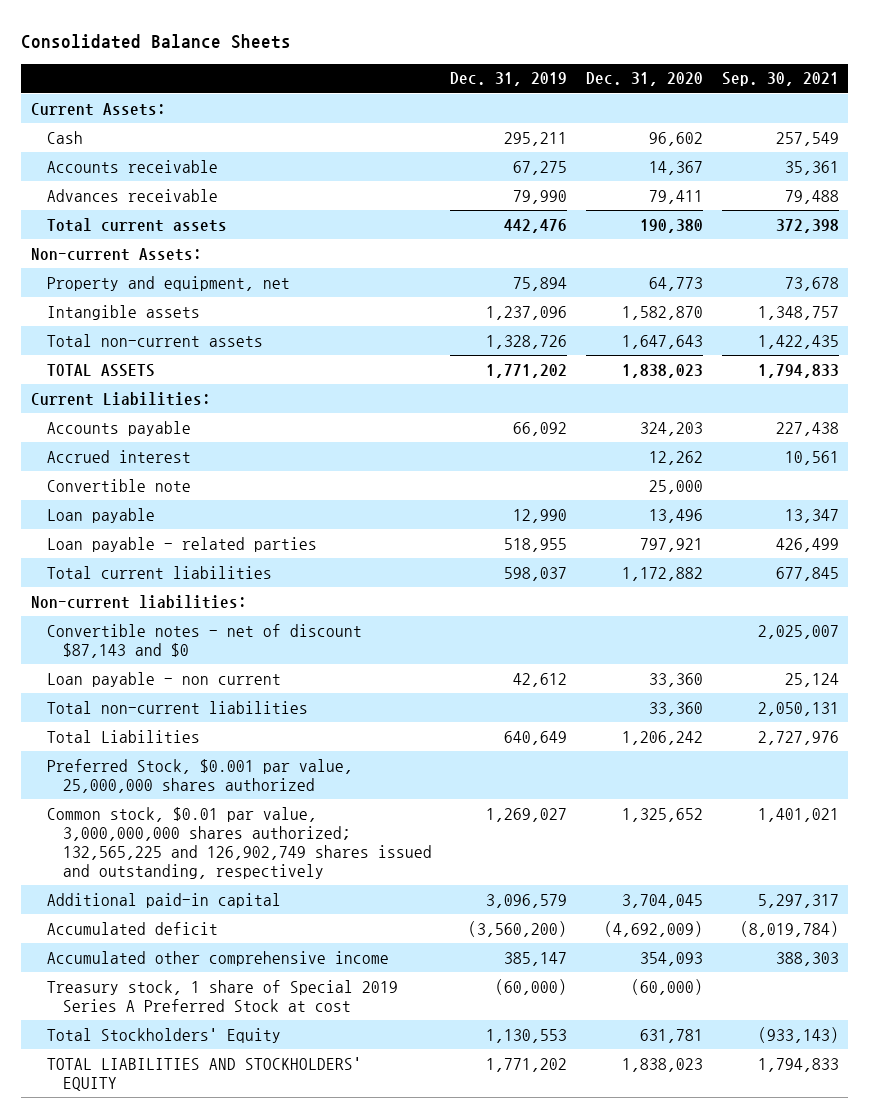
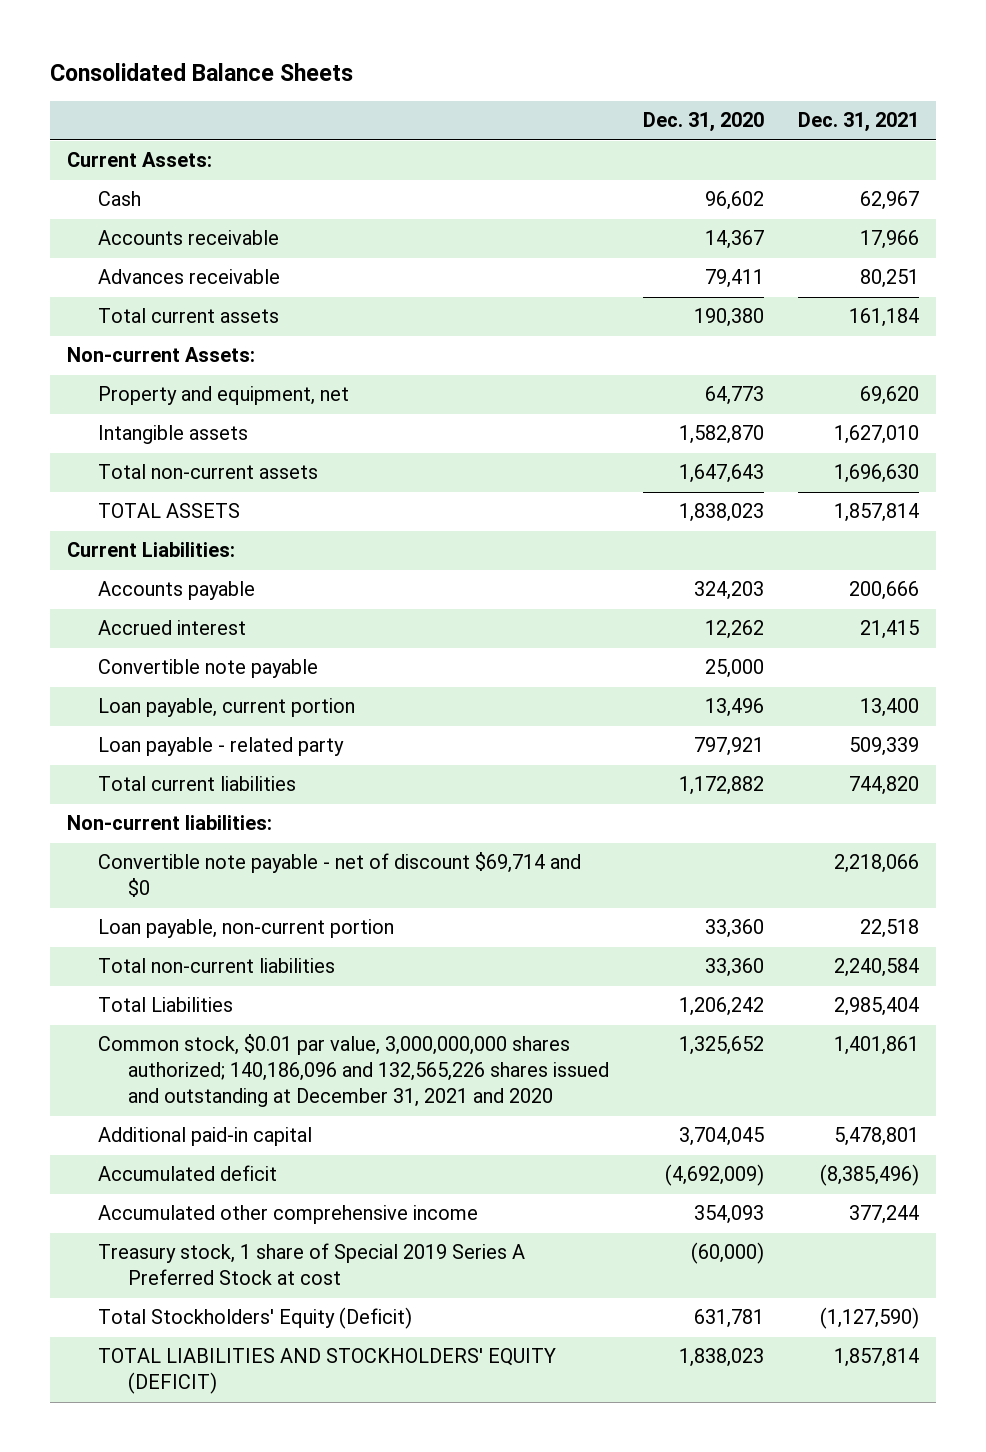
- | Dec. 31, 2019 | Dec. 31, 2020 | Sep. 30, 2021
+ | Dec. 31, 2020 | Dec. 31, 2021
- Convertible note | | 25,000 |
- Loan payable | 12,990 | 13,496 | 13,347
- Loan payable - related parties | 518,955 | 797,921 | 426,499
+ Convertible note payable | 25,000 |
+ Loan payable, current portion | 13,496 | 13,400
+ Loan payable - related party | 797,921 | 509,339
- Convertible notes - net of discount $87,143 and $0 | | | 2,025,007
- Loan payable - non current | 42,612 | 33,360 | 25,124
+ Convertible note payable - net of discount $69,714 and $0 | | 2,218,066
+ Loan payable, non-current portion | 33,360 | 22,518
- Preferred Stock, $0.001 par value, 25,000,000 shares authorized
- Common stock, $0.01 par value, 3,000,000,000 shares authorized; 132,565,225 and 126,902,749 shares issued and outstanding, respectively | 1,269,027 | 1,325,652 | 1,401,021
+ Common stock, $0.01 par value, 3,000,000,000 shares authorized; 140,186,096 and 132,565,226 shares issued and outstanding at December 31, 2021 and 2020 | 1,325,652 | 1,401,861
- Total Stockholders' Equity | 1,130,553 | 631,781 | (933,143)
- TOTAL LIABILITIES AND STOCKHOLDERS' EQUITY | 1,771,202 | 1,838,023 | 1,794,833
+ Total Stockholders' Equity (Deficit) | 631,781 | (1,127,590)
+ TOTAL LIABILITIES AND STOCKHOLDERS' EQUITY (DEFICIT) | 1,838,023 | 1,857,814

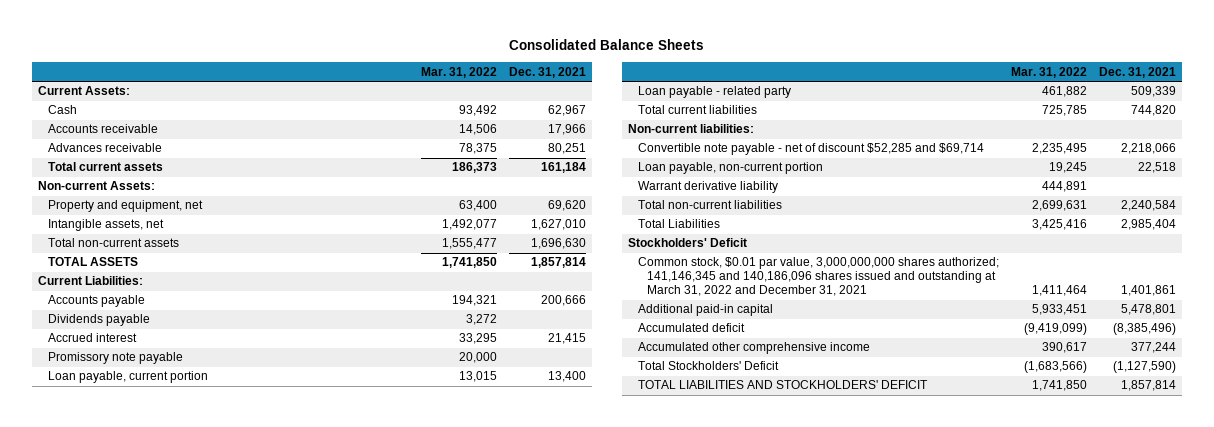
- | Dec. 31, 2020 | Dec. 31, 2021
+ | Mar. 31, 2022 | Dec. 31, 2021
- Intangible assets | 1,582,870 | 1,627,010
+ Intangible assets, net | 1,492,077 | 1,627,010
+ Dividends payable | 3,272 |
- Convertible note payable | 25,000 |
+ Promissory note payable | 20,000 |
- Convertible note payable - net of discount $69,714 and $0 | | 2,218,066
+ Convertible note payable - net of discount $52,285 and $69,714 | 2,235,495 | 2,218,066
+ Warrant derivative liability | 444,891 |
- Common stock, $0.01 par value, 3,000,000,000 shares authorized; 140,186,096 and 132,565,226 shares issued and outstanding at December 31, 2021 and 2020 | 1,325,652 | 1,401,861
+ Stockholders' Deficit
+ Common stock, $0.01 par value, 3,000,000,000 shares authorized; 141,146,345 and 140,186,096 shares issued and outstanding at March 31, 2022 and December 31, 2021 | 1,411,464 | 1,401,861
- Treasury stock, 1 share of Special 2019 Series A Preferred Stock at cost | (60,000) |
- Total Stockholders' Equity (Deficit) | 631,781 | (1,127,590)
- TOTAL LIABILITIES AND STOCKHOLDERS' EQUITY (DEFICIT) | 1,838,023 | 1,857,814
+ Total Stockholders' Deficit | (1,683,566) | (1,127,590)
+ TOTAL LIABILITIES AND STOCKHOLDERS' DEFICIT | 1,741,850 | 1,857,814

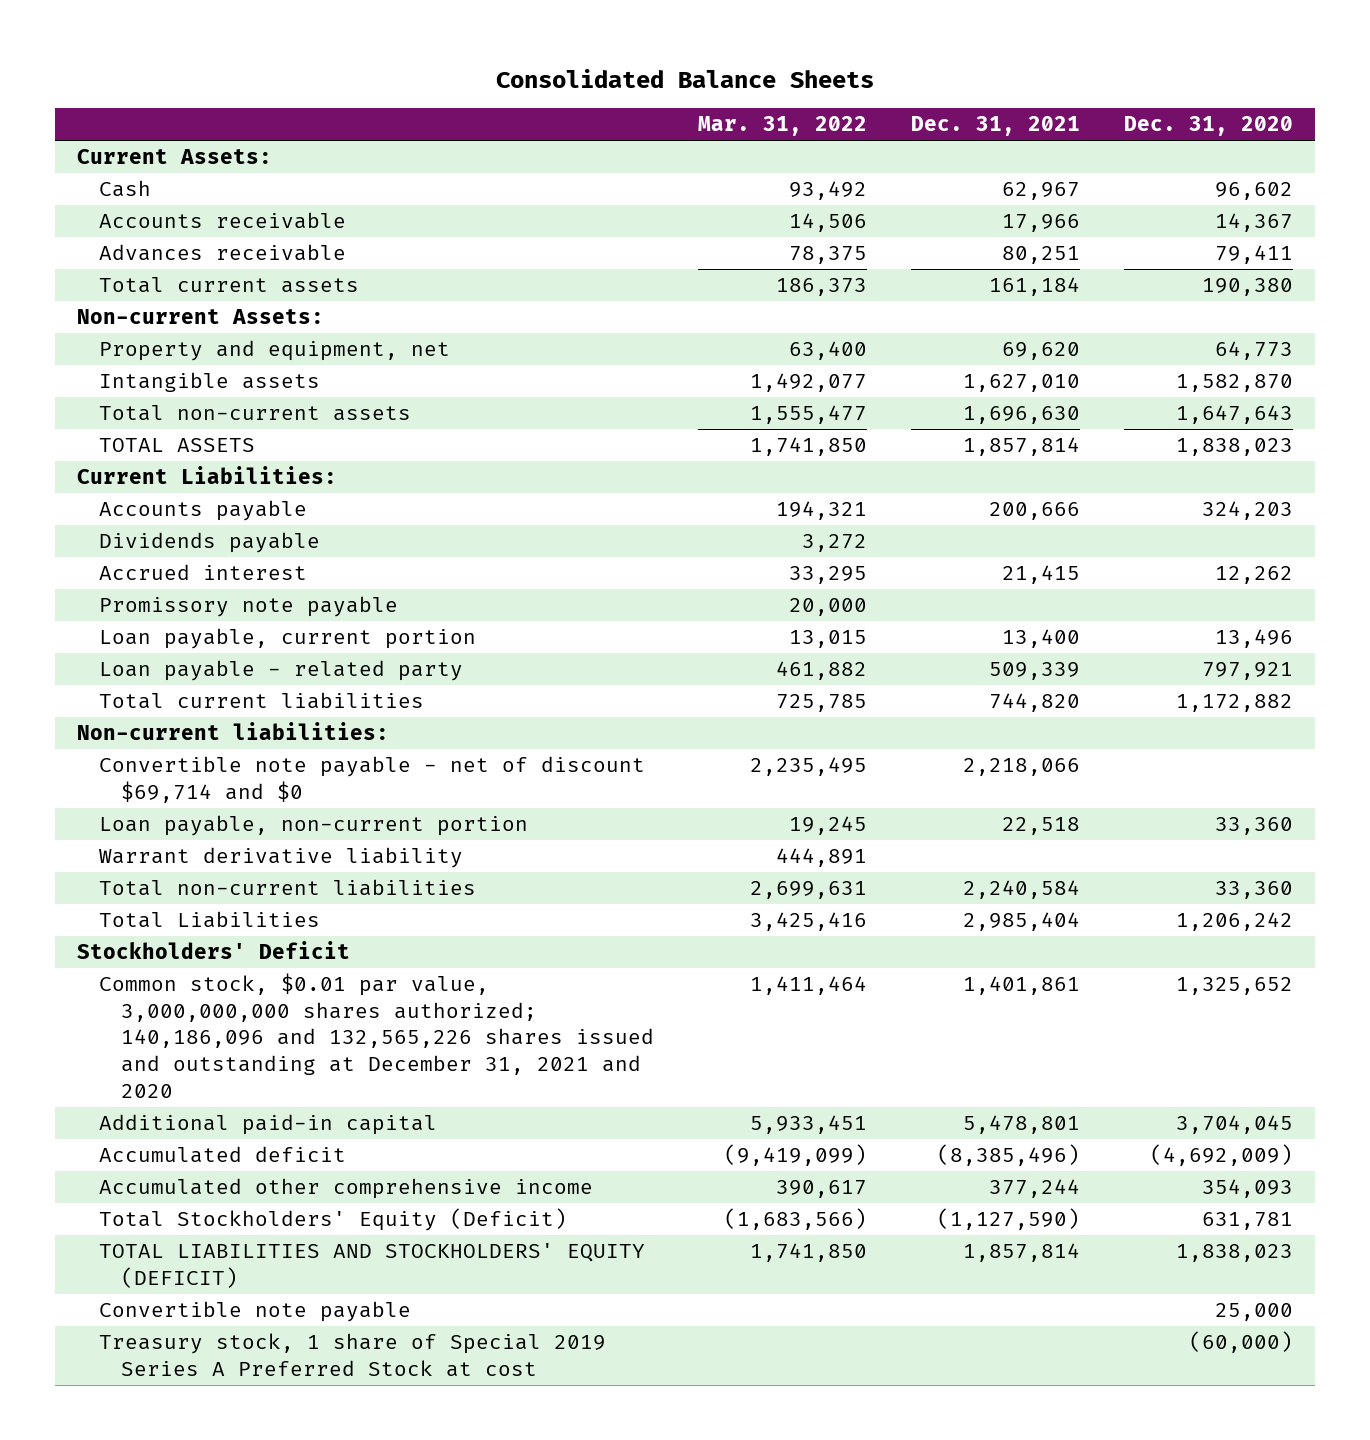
- | Mar. 31, 2022 | Dec. 31, 2021
+ | Mar. 31, 2022 | Dec. 31, 2021 | Dec. 31, 2020
- Intangible assets, net | 1,492,077 | 1,627,010
+ Intangible assets | 1,492,077 | 1,627,010 | 1,582,870
- Convertible note payable - net of discount $52,285 and $69,714 | 2,235,495 | 2,218,066
+ Convertible note payable - net of discount $69,714 and $0 | 2,235,495 | 2,218,066 |
- Common stock, $0.01 par value, 3,000,000,000 shares authorized; 141,146,345 and 140,186,096 shares issued and outstanding at March 31, 2022 and December 31, 2021 | 1,411,464 | 1,401,861
+ Common stock, $0.01 par value, 3,000,000,000 shares authorized; 140,186,096 and 132,565,226 shares issued and outstanding at December 31, 2021 and 2020 | 1,411,464 | 1,401,861 | 1,325,652
- Total Stockholders' Deficit | (1,683,566) | (1,127,590)
- TOTAL LIABILITIES AND STOCKHOLDERS' DEFICIT | 1,741,850 | 1,857,814
+ Total Stockholders' Equity (Deficit) | (1,683,566) | (1,127,590) | 631,781
+ TOTAL LIABILITIES AND STOCKHOLDERS' EQUITY (DEFICIT) | 1,741,850 | 1,857,814 | 1,838,023
+ Convertible note payable | | | 25,000
+ Treasury stock, 1 share of Special 2019 Series A Preferred Stock at cost | | | (60,000)

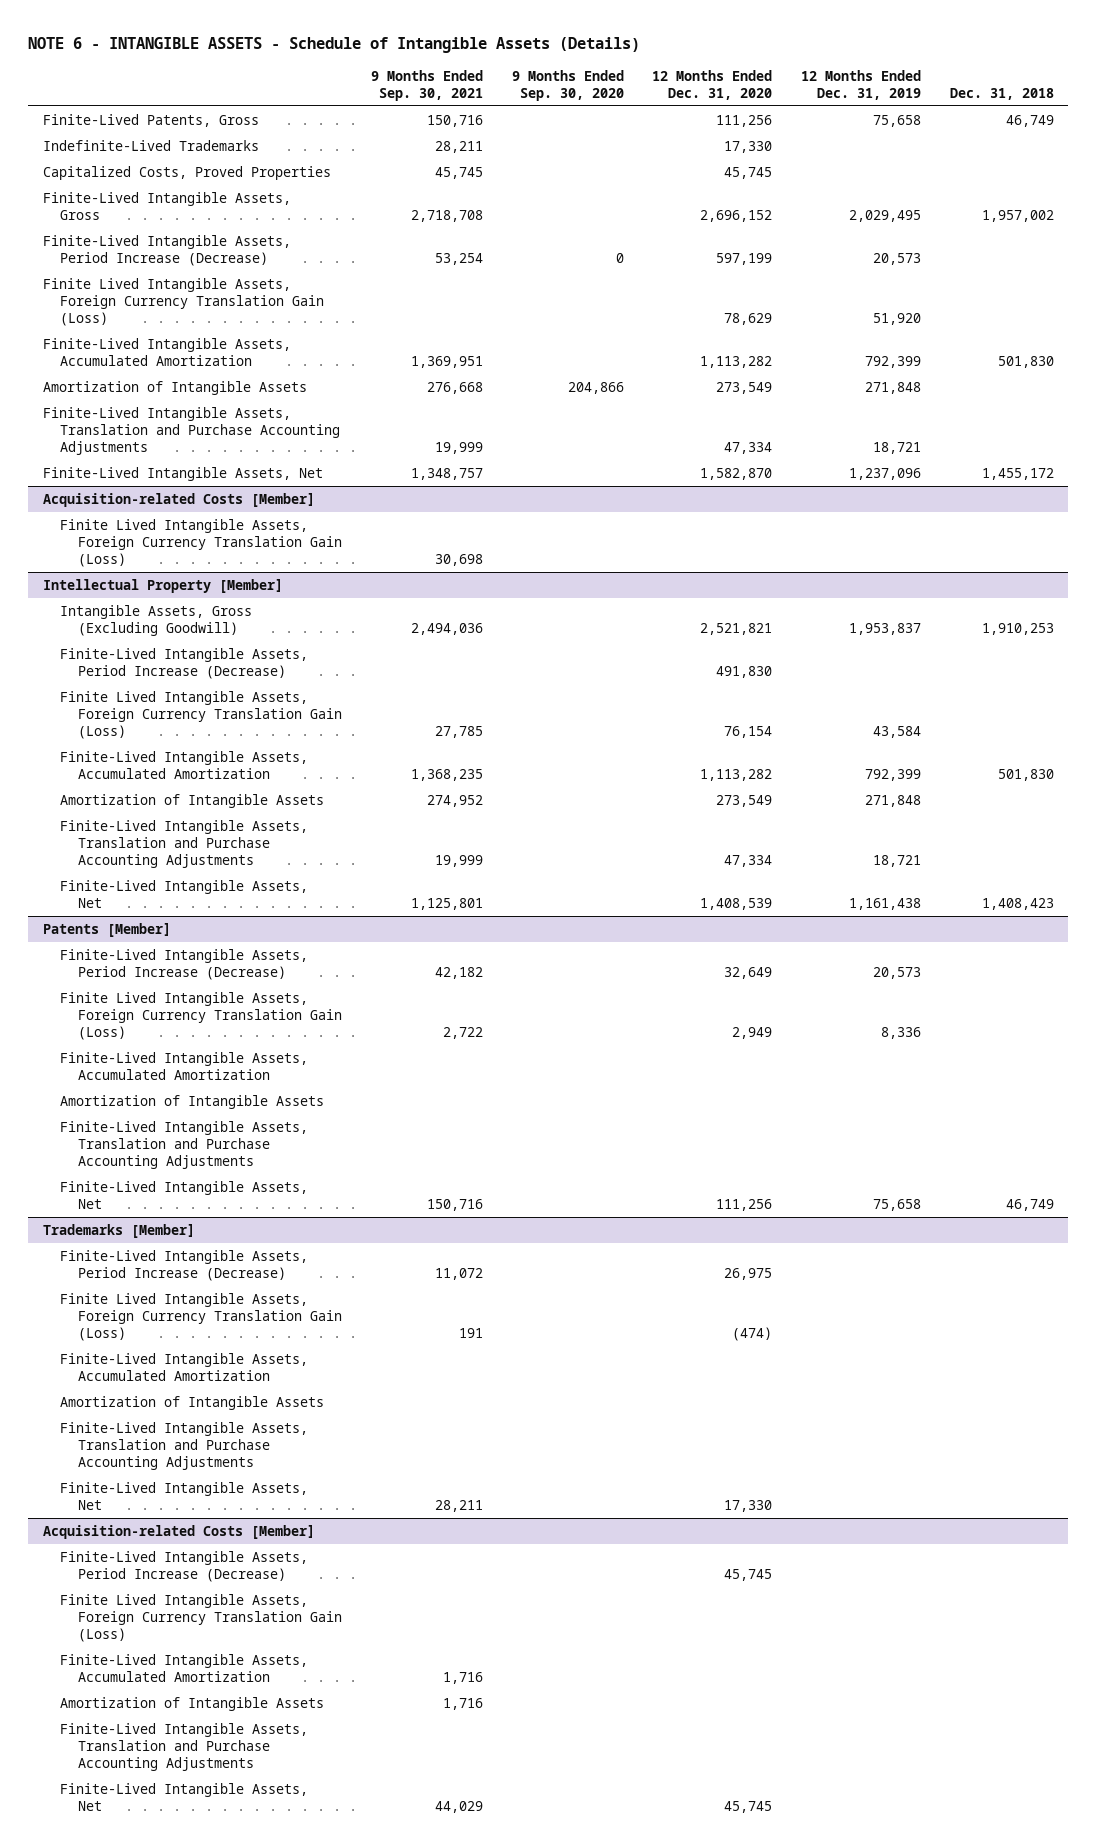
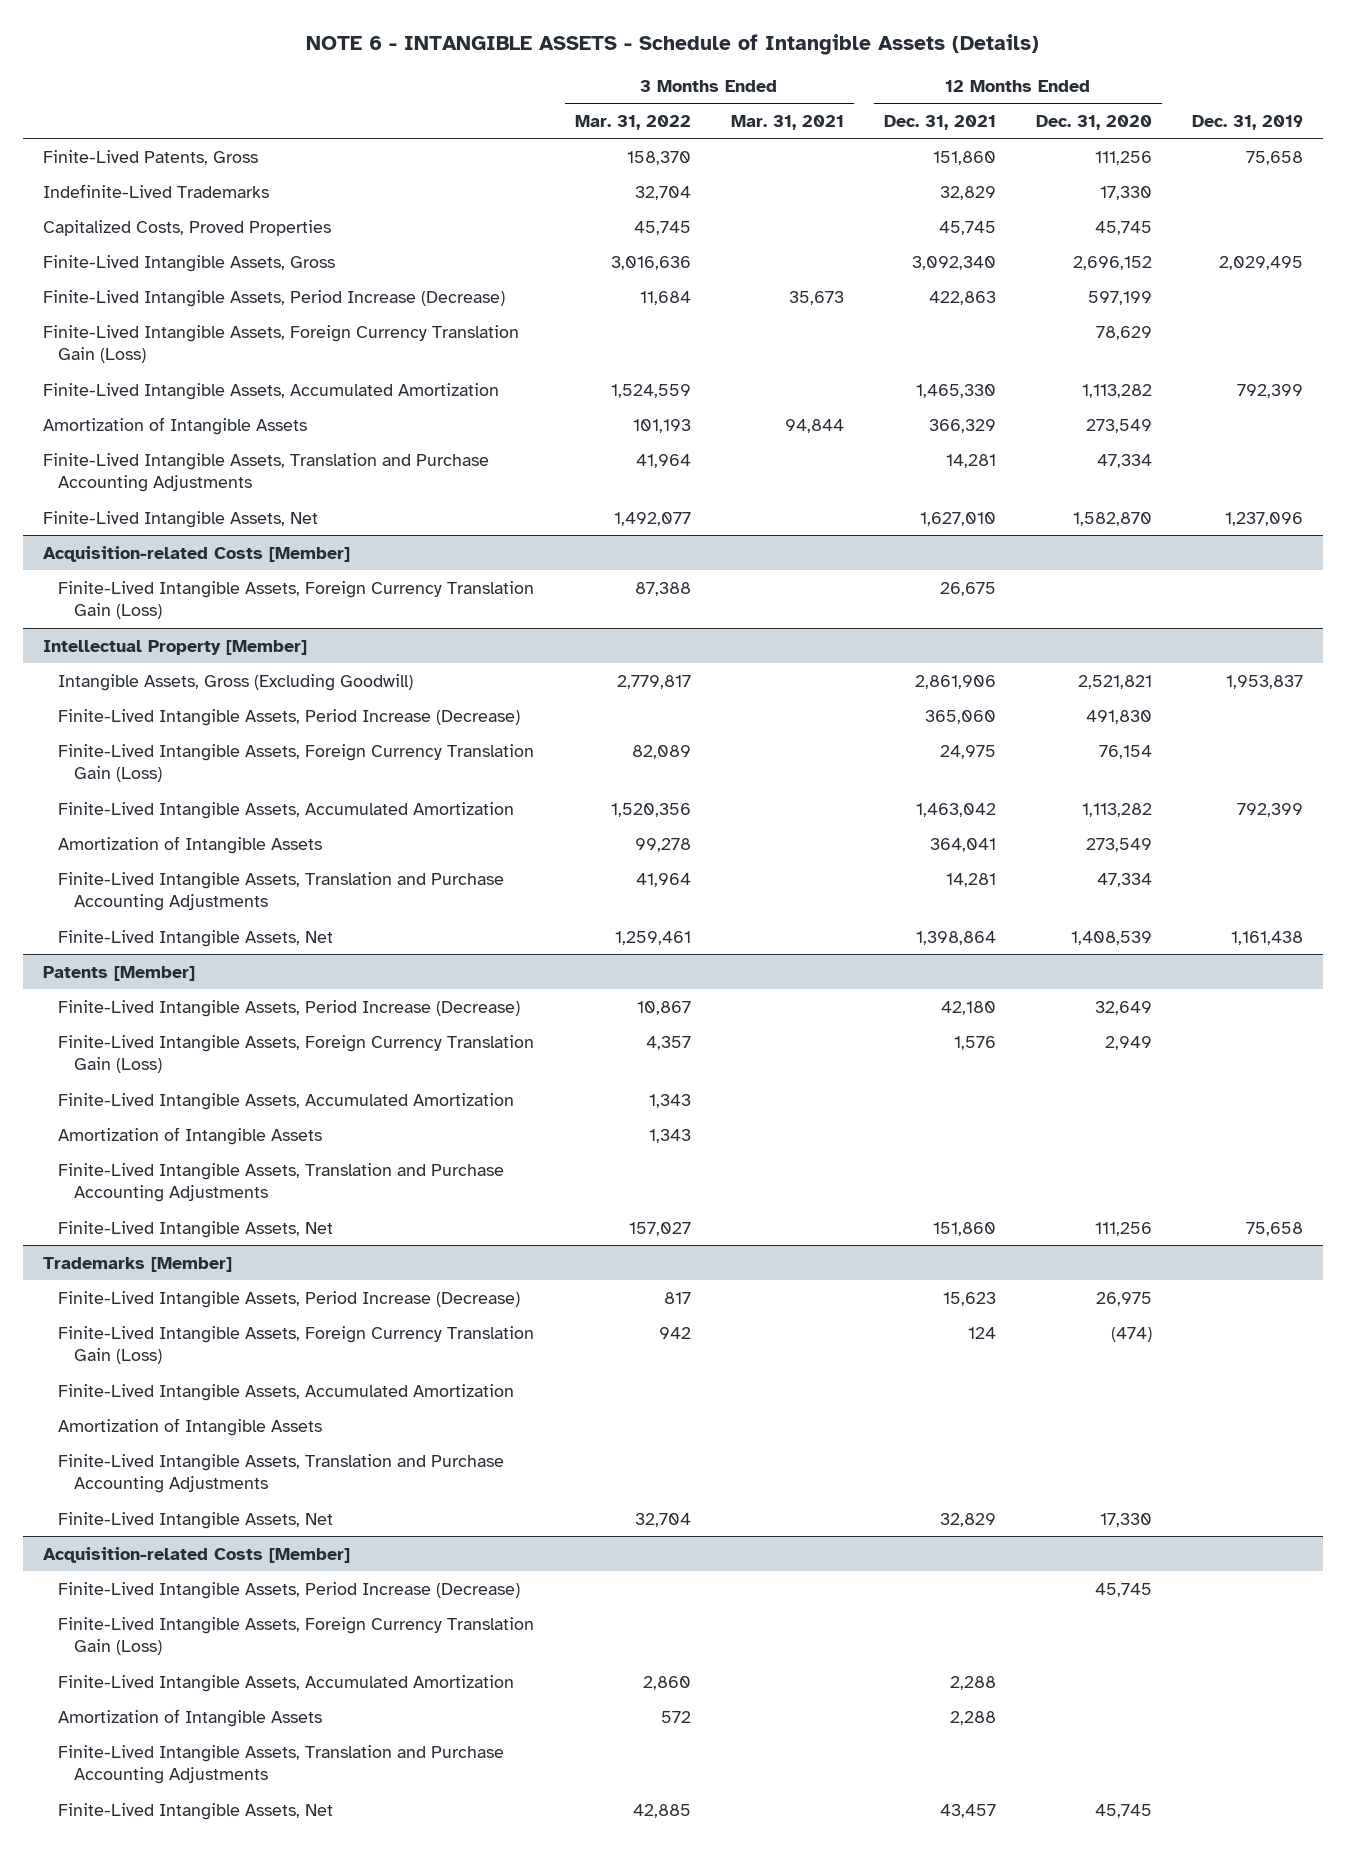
- | 9 Months Ended Sep. 30, 2021 | 9 Months Ended Sep. 30, 2020 | 12 Months Ended Dec. 31, 2020 | 12 Months Ended Dec. 31, 2019 | Dec. 31, 2018
+ | 3 Months Ended Mar. 31, 2022 | 3 Months Ended Mar. 31, 2021 | 12 Months Ended Dec. 31, 2021 | 12 Months Ended Dec. 31, 2020 | Dec. 31, 2019
- Finite Lived Intangible Assets, Foreign Currency Translation Gain (Loss) | | | 78,629 | 51,920 |
+ Finite-Lived Intangible Assets, Foreign Currency Translation Gain (Loss) | | | | 78,629 |
@ Acquisition-related Costs [Member]
- Finite Lived Intangible Assets, Foreign Currency Translation Gain (Loss) | 30,698 | | | |
+ Finite-Lived Intangible Assets, Foreign Currency Translation Gain (Loss) | 87,388 | | 26,675 | |
@ Intellectual Property [Member]
- Finite Lived Intangible Assets, Foreign Currency Translation Gain (Loss) | 27,785 | | 76,154 | 43,584 |
+ Finite-Lived Intangible Assets, Foreign Currency Translation Gain (Loss) | 82,089 | | 24,975 | 76,154 |
@ Patents [Member]
- Finite Lived Intangible Assets, Foreign Currency Translation Gain (Loss) | 2,722 | | 2,949 | 8,336 |
+ Finite-Lived Intangible Assets, Foreign Currency Translation Gain (Loss) | 4,357 | | 1,576 | 2,949 |
@ Trademarks [Member]
- Finite Lived Intangible Assets, Foreign Currency Translation Gain (Loss) | 191 | | (474) | |
+ Finite-Lived Intangible Assets, Foreign Currency Translation Gain (Loss) | 942 | | 124 | (474) |
@ Acquisition-related Costs [Member]
- Finite Lived Intangible Assets, Foreign Currency Translation Gain (Loss)
+ Finite-Lived Intangible Assets, Foreign Currency Translation Gain (Loss)

